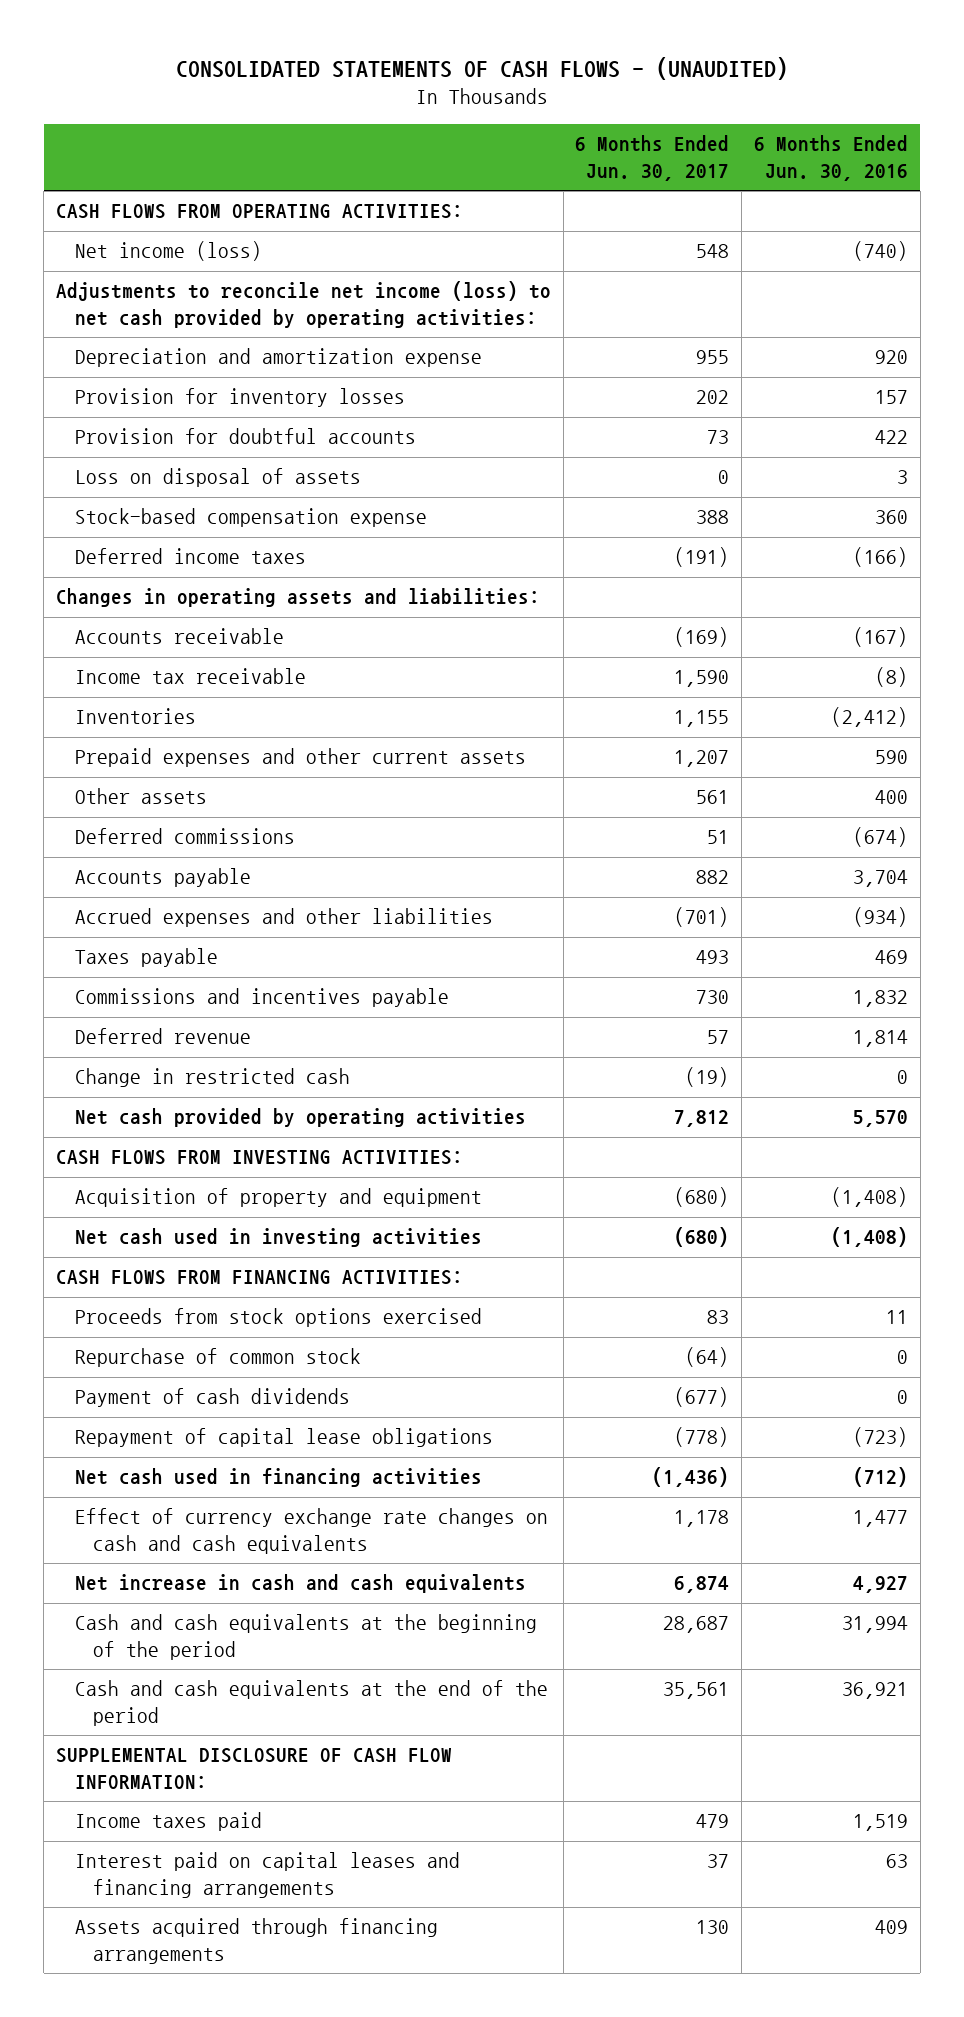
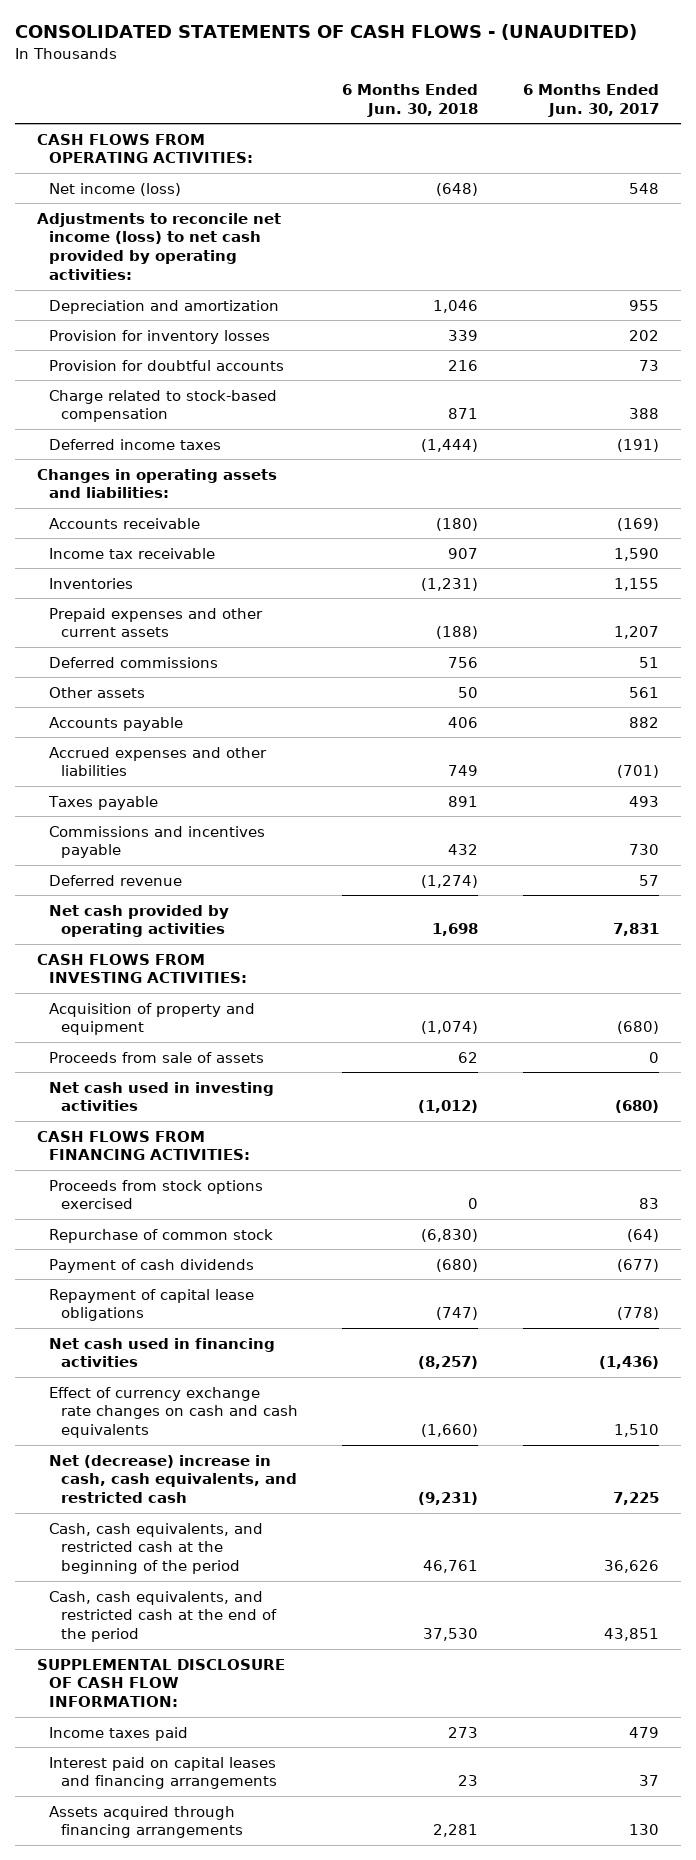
- | 6 Months Ended Jun. 30, 2017 | 6 Months Ended Jun. 30, 2016
+ | 6 Months Ended Jun. 30, 2018 | 6 Months Ended Jun. 30, 2017
- Depreciation and amortization expense | 955 | 920
+ Depreciation and amortization | 1,046 | 955
- Loss on disposal of assets | 0 | 3
- Stock-based compensation expense | 388 | 360
+ Charge related to stock-based compensation | 871 | 388
moved down: Other assets | 50 | 561
- Change in restricted cash | (19) | 0
- Net cash provided by operating activities | 7,812 | 5,570
+ Net cash provided by operating activities | 1,698 | 7,831
+ Proceeds from sale of assets | 62 | 0
- Effect of currency exchange rate changes on cash and cash equivalents | 1,178 | 1,477
- Net increase in cash and cash equivalents | 6,874 | 4,927
- Cash and cash equivalents at the beginning of the period | 28,687 | 31,994
- Cash and cash equivalents at the end of the period | 35,561 | 36,921
+ Effect of currency exchange rate changes on cash and cash equivalents | (1,660) | 1,510
+ Net (decrease) increase in cash, cash equivalents, and restricted cash | (9,231) | 7,225
+ Cash, cash equivalents, and restricted cash at the beginning of the period | 46,761 | 36,626
+ Cash, cash equivalents, and restricted cash at the end of the period | 37,530 | 43,851

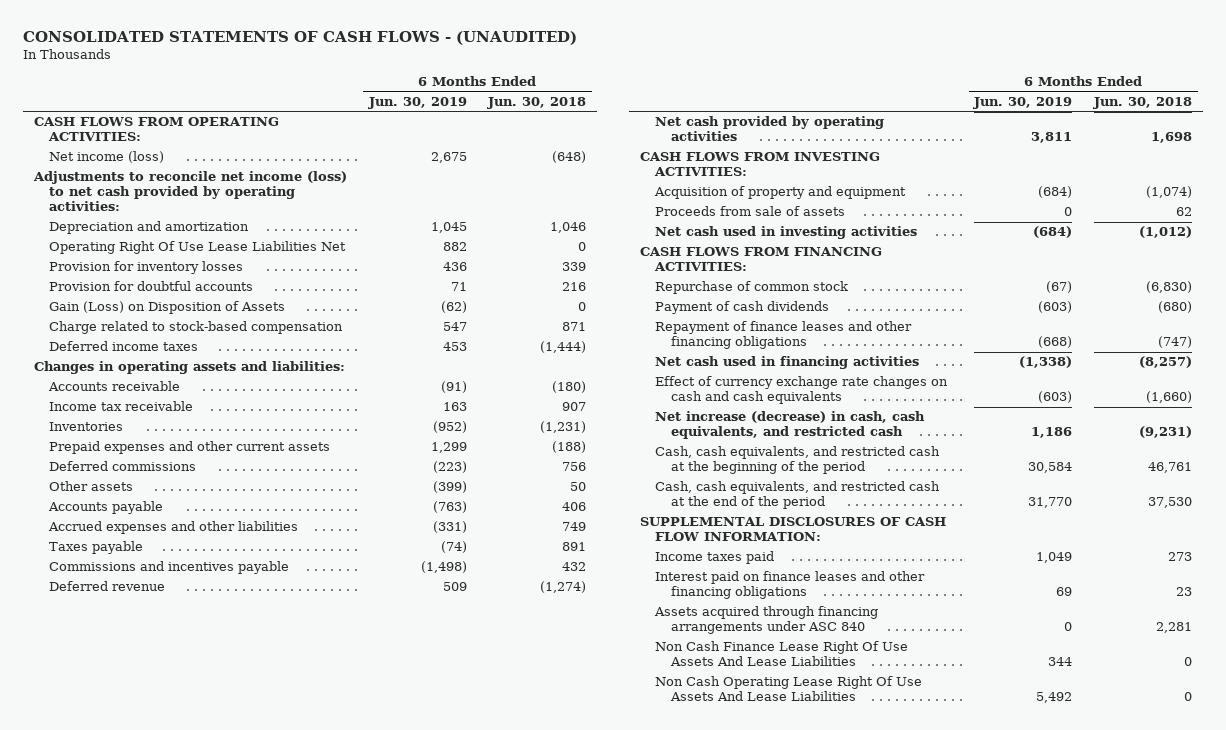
- | 6 Months Ended Jun. 30, 2018 | 6 Months Ended Jun. 30, 2017
+ | 6 Months Ended Jun. 30, 2019 | 6 Months Ended Jun. 30, 2018
+ Operating Right Of Use Lease Liabilities Net | 882 | 0
+ Gain (Loss) on Disposition of Assets | (62) | 0
- Proceeds from stock options exercised | 0 | 83
- Repayment of capital lease obligations | (747) | (778)
+ Repayment of finance leases and other financing obligations | (668) | (747)
- Net (decrease) increase in cash, cash equivalents, and restricted cash | (9,231) | 7,225
+ Net increase (decrease) in cash, cash equivalents, and restricted cash | 1,186 | (9,231)
- SUPPLEMENTAL DISCLOSURE OF CASH FLOW INFORMATION:
+ SUPPLEMENTAL DISCLOSURES OF CASH FLOW INFORMATION:
- Interest paid on capital leases and financing arrangements | 23 | 37
- Assets acquired through financing arrangements | 2,281 | 130
+ Interest paid on finance leases and other financing obligations | 69 | 23
+ Assets acquired through financing arrangements under ASC 840 | 0 | 2,281
+ Non Cash Finance Lease Right Of Use Assets And Lease Liabilities | 344 | 0
+ Non Cash Operating Lease Right Of Use Assets And Lease Liabilities | 5,492 | 0

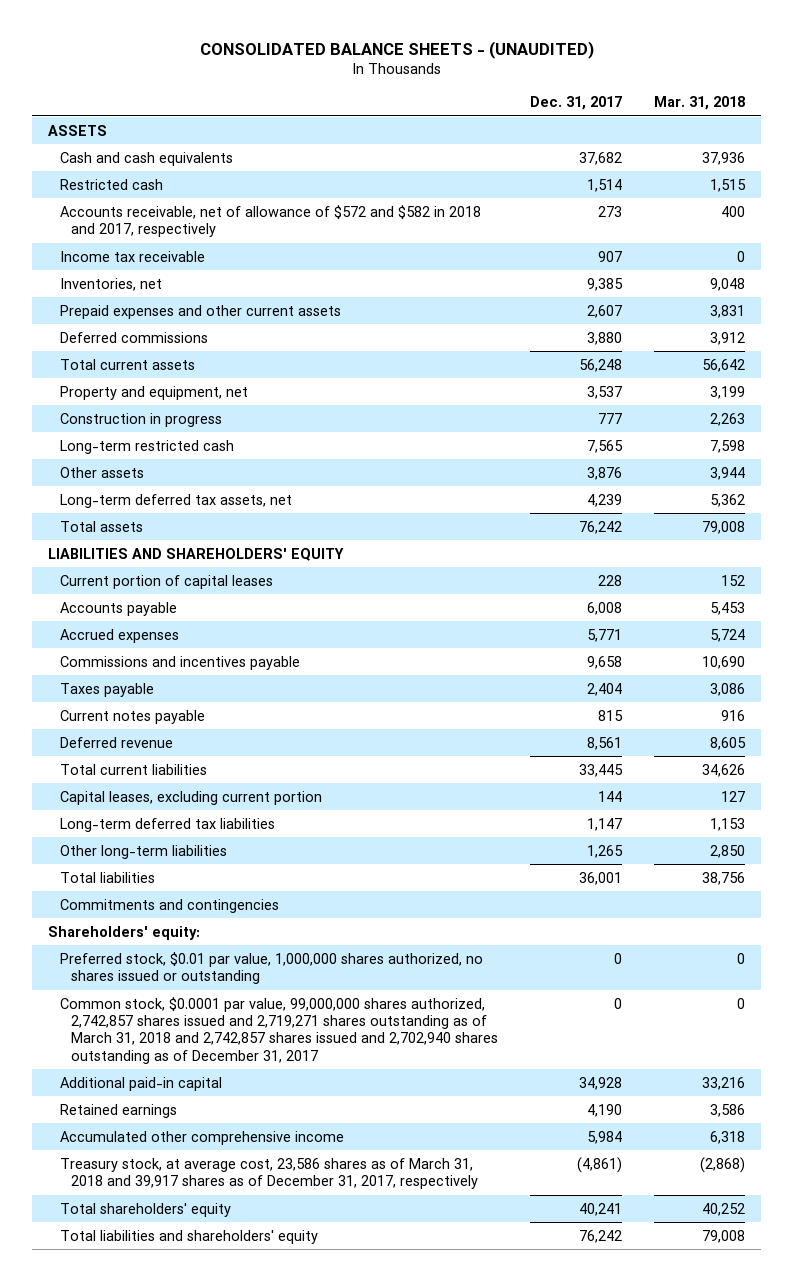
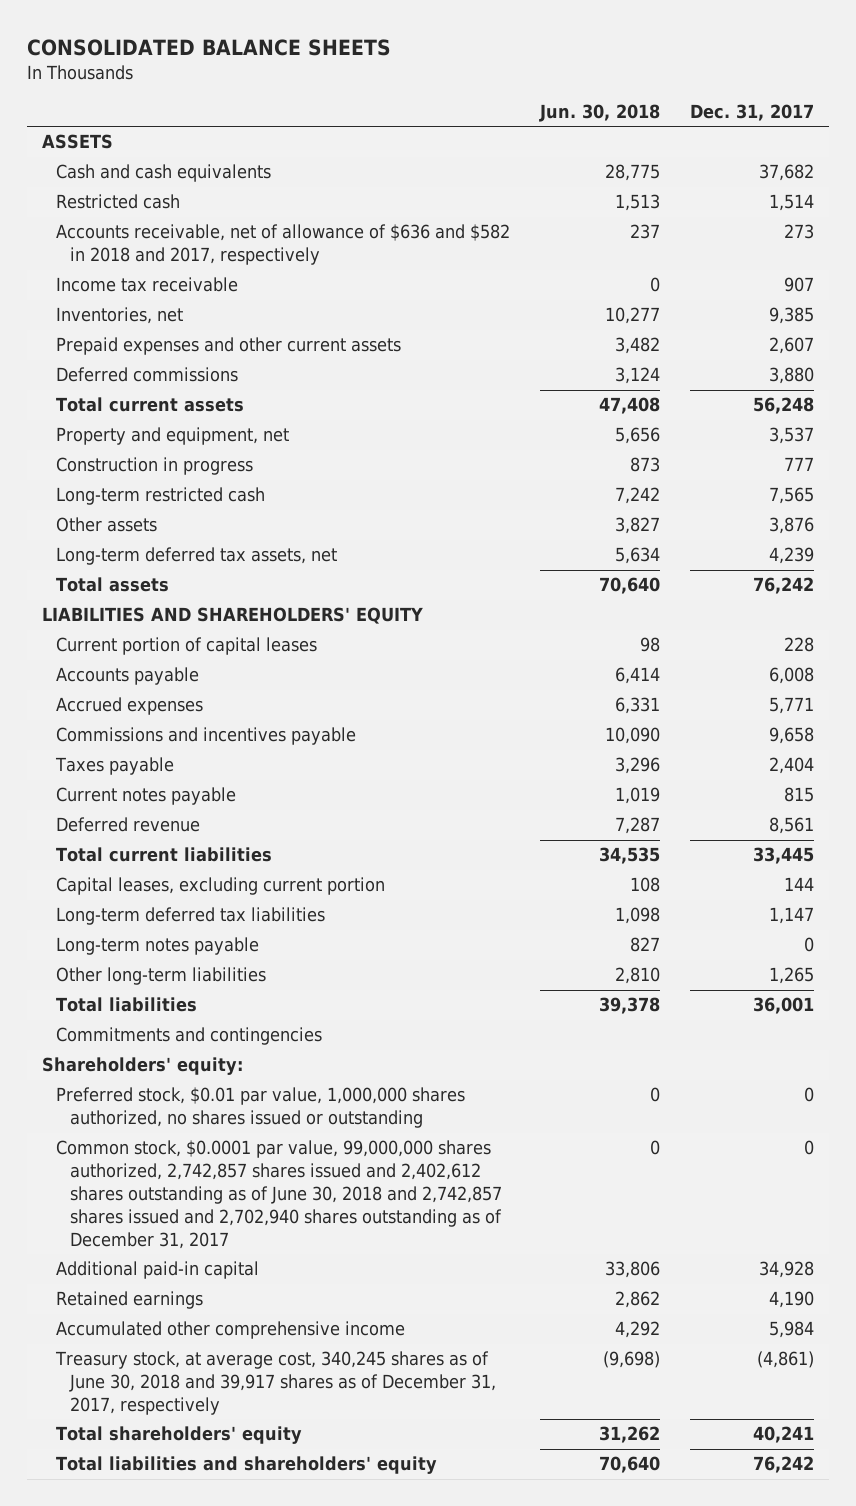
- CONSOLIDATED BALANCE SHEETS - (UNAUDITED)
+ CONSOLIDATED BALANCE SHEETS
- | Dec. 31, 2017 | Mar. 31, 2018
+ | Jun. 30, 2018 | Dec. 31, 2017
- Accounts receivable, net of allowance of $572 and $582 in 2018 and 2017, respectively | 273 | 400
+ Accounts receivable, net of allowance of $636 and $582 in 2018 and 2017, respectively | 237 | 273
+ Long-term notes payable | 827 | 0
- Common stock, $0.0001 par value, 99,000,000 shares authorized, 2,742,857 shares issued and 2,719,271 shares outstanding as of March 31, 2018 and 2,742,857 shares issued and 2,702,940 shares outstanding as of December 31, 2017 | 0 | 0
+ Common stock, $0.0001 par value, 99,000,000 shares authorized, 2,742,857 shares issued and 2,402,612 shares outstanding as of June 30, 2018 and 2,742,857 shares issued and 2,702,940 shares outstanding as of December 31, 2017 | 0 | 0
- Treasury stock, at average cost, 23,586 shares as of March 31, 2018 and 39,917 shares as of December 31, 2017, respectively | (4,861) | (2,868)
+ Treasury stock, at average cost, 340,245 shares as of June 30, 2018 and 39,917 shares as of December 31, 2017, respectively | (9,698) | (4,861)

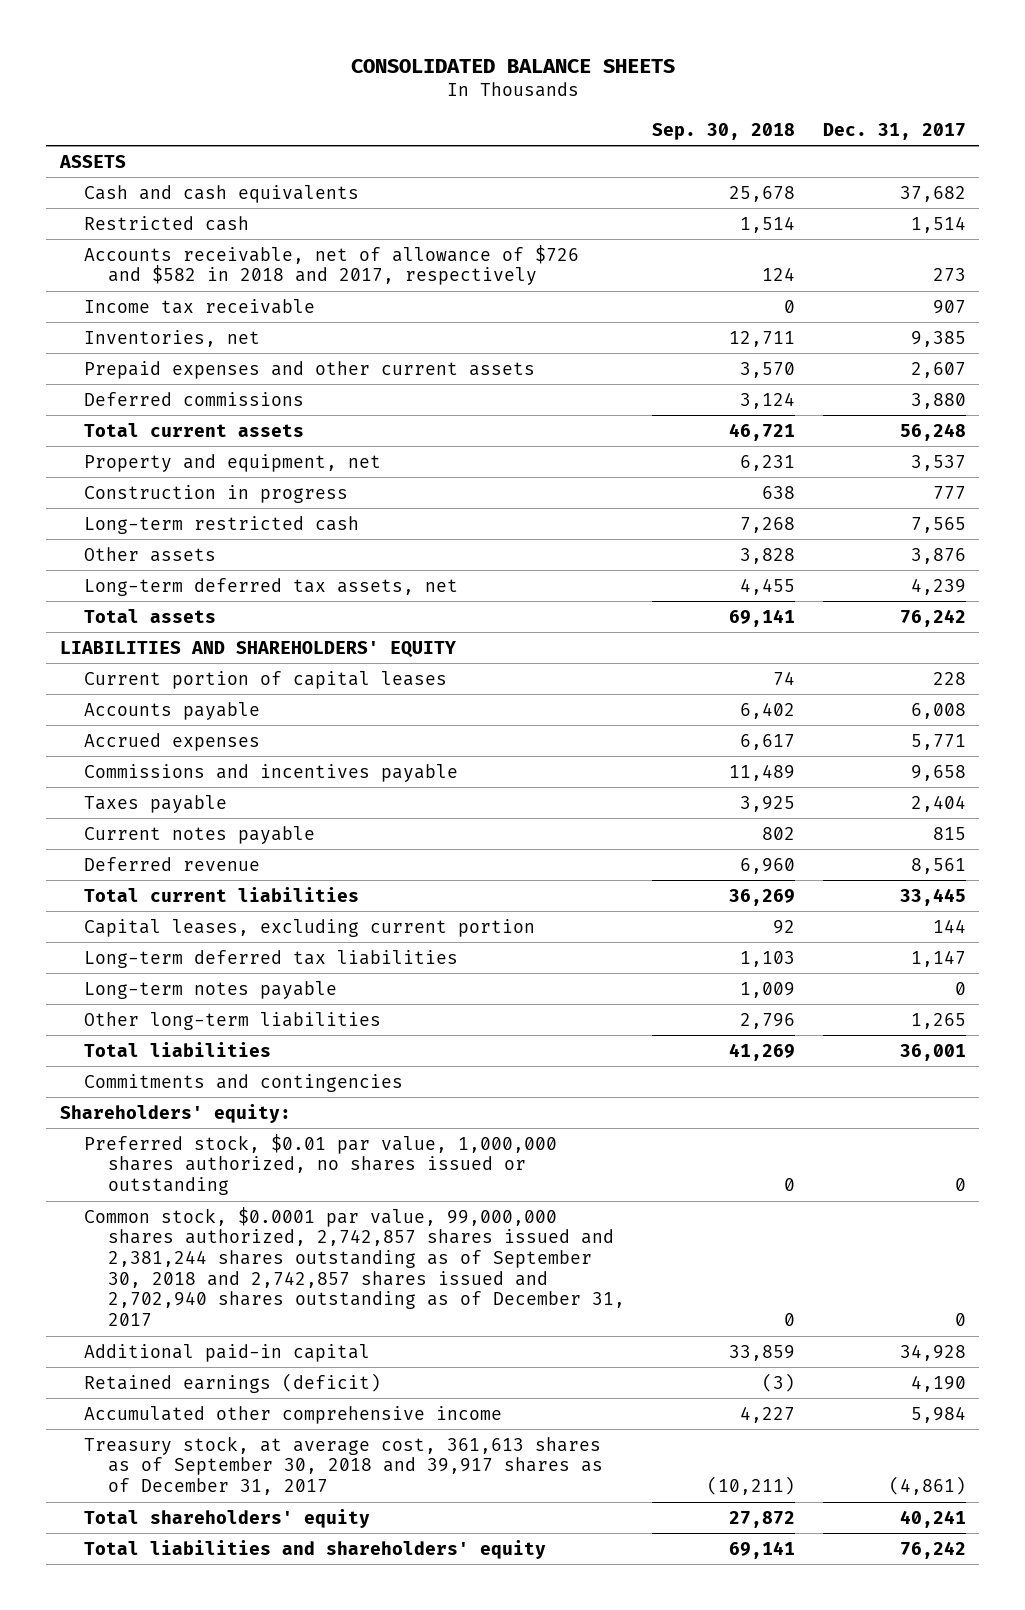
- | Jun. 30, 2018 | Dec. 31, 2017
+ | Sep. 30, 2018 | Dec. 31, 2017
- Accounts receivable, net of allowance of $636 and $582 in 2018 and 2017, respectively | 237 | 273
+ Accounts receivable, net of allowance of $726 and $582 in 2018 and 2017, respectively | 124 | 273
- Common stock, $0.0001 par value, 99,000,000 shares authorized, 2,742,857 shares issued and 2,402,612 shares outstanding as of June 30, 2018 and 2,742,857 shares issued and 2,702,940 shares outstanding as of December 31, 2017 | 0 | 0
+ Common stock, $0.0001 par value, 99,000,000 shares authorized, 2,742,857 shares issued and 2,381,244 shares outstanding as of September 30, 2018 and 2,742,857 shares issued and 2,702,940 shares outstanding as of December 31, 2017 | 0 | 0
- Retained earnings | 2,862 | 4,190
+ Retained earnings (deficit) | (3) | 4,190
- Treasury stock, at average cost, 340,245 shares as of June 30, 2018 and 39,917 shares as of December 31, 2017, respectively | (9,698) | (4,861)
+ Treasury stock, at average cost, 361,613 shares as of September 30, 2018 and 39,917 shares as of December 31, 2017 | (10,211) | (4,861)

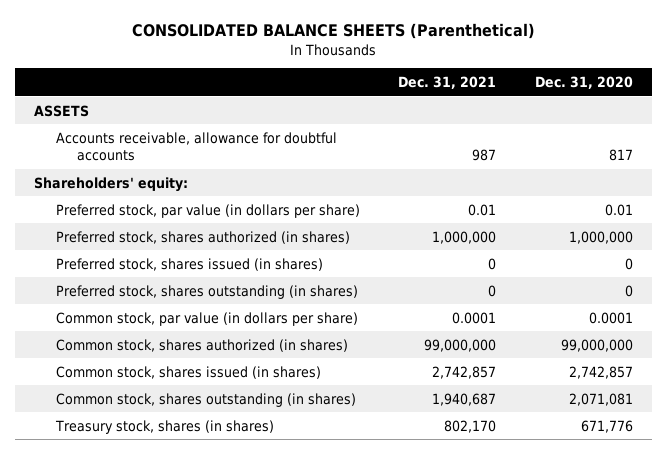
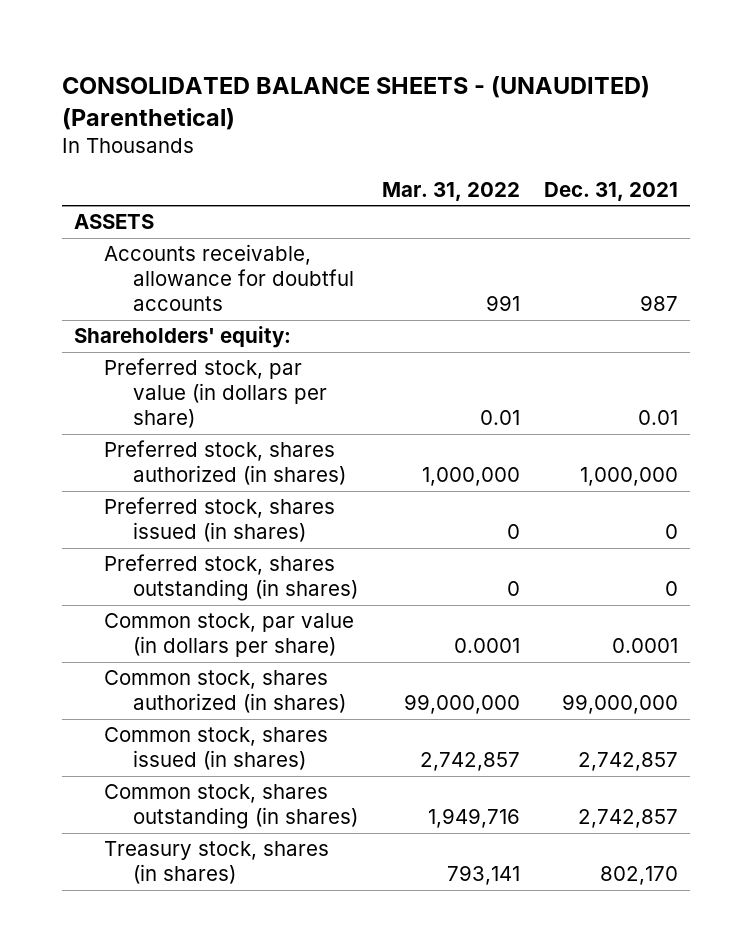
- CONSOLIDATED BALANCE SHEETS (Parenthetical)
+ CONSOLIDATED BALANCE SHEETS - (UNAUDITED) (Parenthetical)
- | Dec. 31, 2021 | Dec. 31, 2020
+ | Mar. 31, 2022 | Dec. 31, 2021
- Common stock, shares outstanding (in shares) | 1,940,687 | 2,071,081
+ Common stock, shares outstanding (in shares) | 1,949,716 | 2,742,857

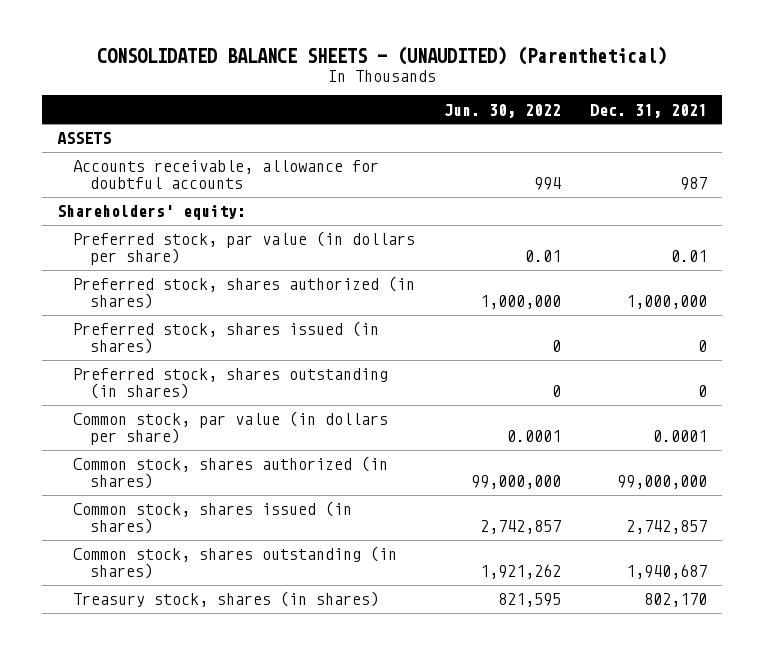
- | Mar. 31, 2022 | Dec. 31, 2021
+ | Jun. 30, 2022 | Dec. 31, 2021
- Common stock, shares outstanding (in shares) | 1,949,716 | 2,742,857
+ Common stock, shares outstanding (in shares) | 1,921,262 | 1,940,687

